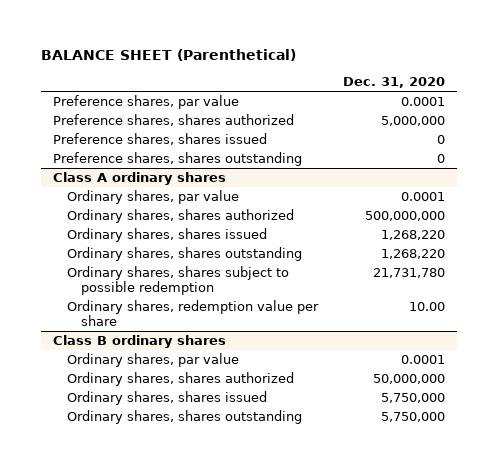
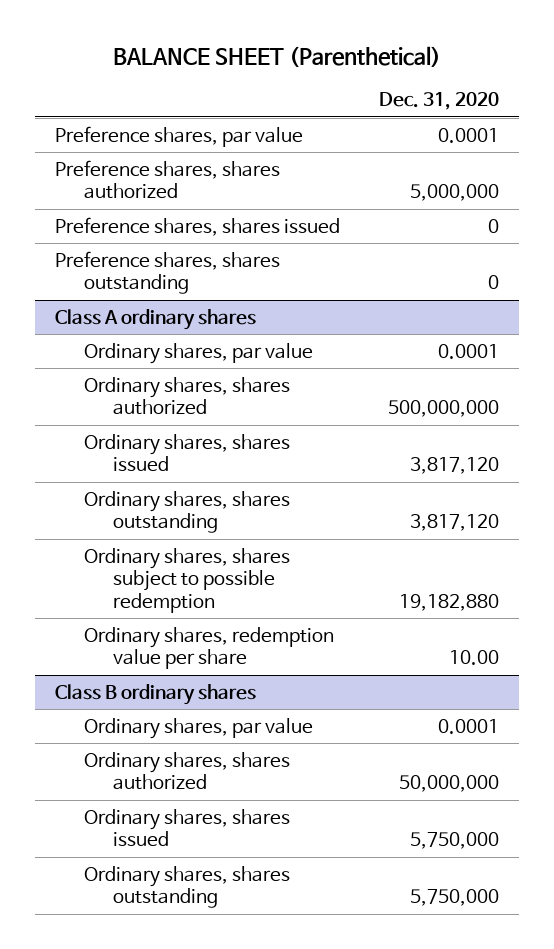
@ Class A ordinary shares
- Ordinary shares, shares issued | 1,268,220
- Ordinary shares, shares outstanding | 1,268,220
- Ordinary shares, shares subject to possible redemption | 21,731,780
+ Ordinary shares, shares issued | 3,817,120
+ Ordinary shares, shares outstanding | 3,817,120
+ Ordinary shares, shares subject to possible redemption | 19,182,880

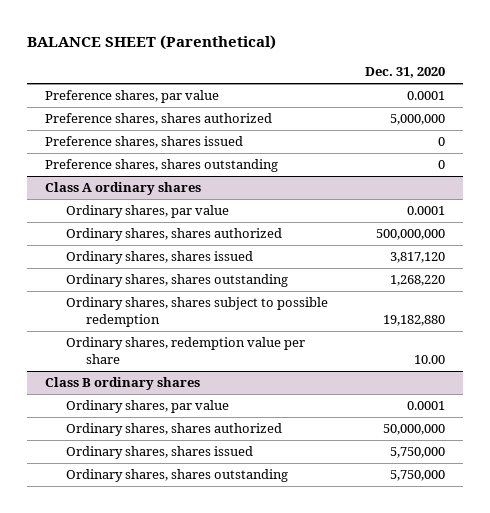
@ Class A ordinary shares
- Ordinary shares, shares outstanding | 3,817,120
+ Ordinary shares, shares outstanding | 1,268,220

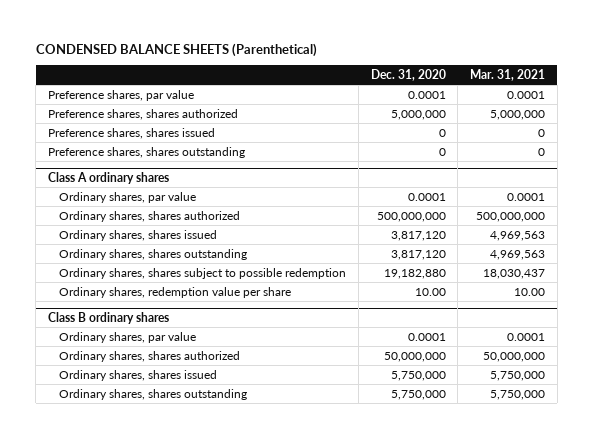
- BALANCE SHEET (Parenthetical)
+ CONDENSED BALANCE SHEETS (Parenthetical)
- | Dec. 31, 2020
+ | Dec. 31, 2020 | Mar. 31, 2021
@ Class A ordinary shares
- Ordinary shares, shares outstanding | 1,268,220
+ Ordinary shares, shares outstanding | 3,817,120 | 4,969,563

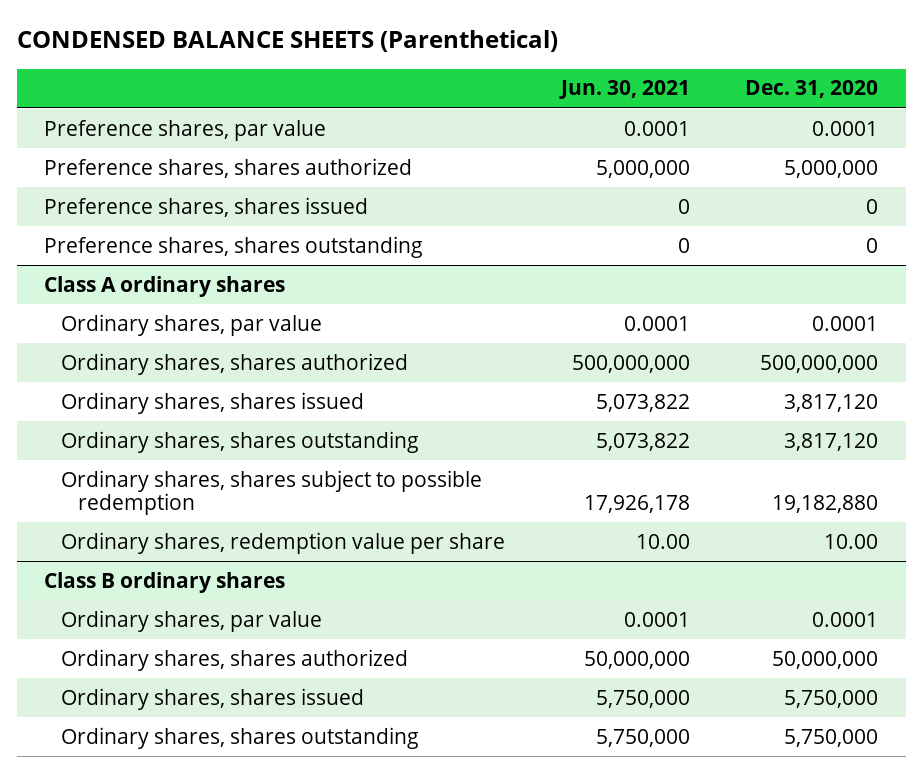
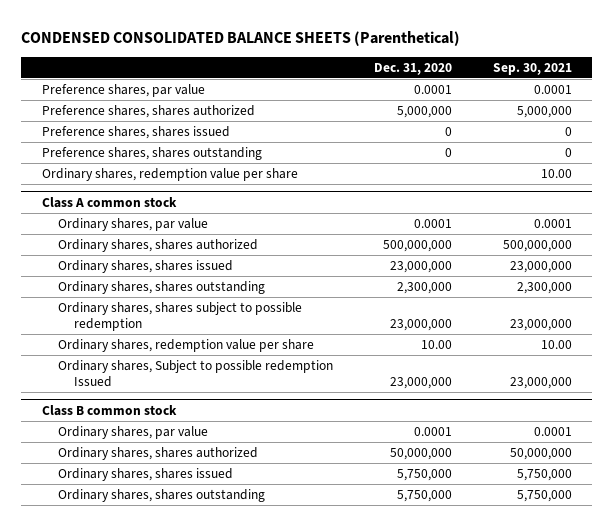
- CONDENSED BALANCE SHEETS (Parenthetical)
+ CONDENSED CONSOLIDATED BALANCE SHEETS (Parenthetical)
- | Jun. 30, 2021 | Dec. 31, 2020
+ | Dec. 31, 2020 | Sep. 30, 2021
- Class A ordinary shares
+ Ordinary shares, redemption value per share | | 10.00
+ Class A common stock
- Ordinary shares, shares issued | 5,073,822 | 3,817,120
- Ordinary shares, shares outstanding | 5,073,822 | 3,817,120
- Ordinary shares, shares subject to possible redemption | 17,926,178 | 19,182,880
+ Ordinary shares, shares issued | 23,000,000 | 23,000,000
+ Ordinary shares, shares outstanding | 2,300,000 | 2,300,000
+ Ordinary shares, shares subject to possible redemption | 23,000,000 | 23,000,000
- Class B ordinary shares
+ Ordinary shares, Subject to possible redemption Issued | 23,000,000 | 23,000,000
+ Class B common stock

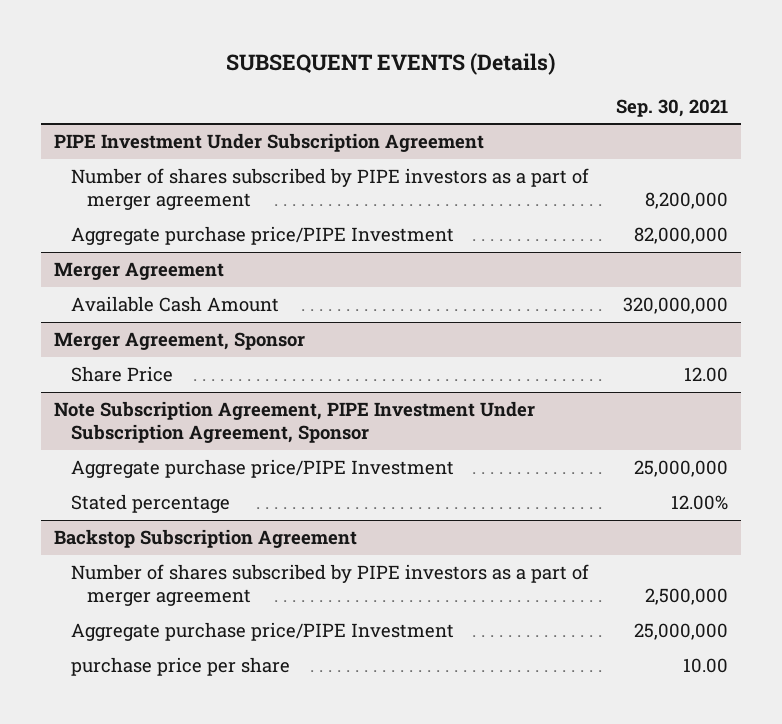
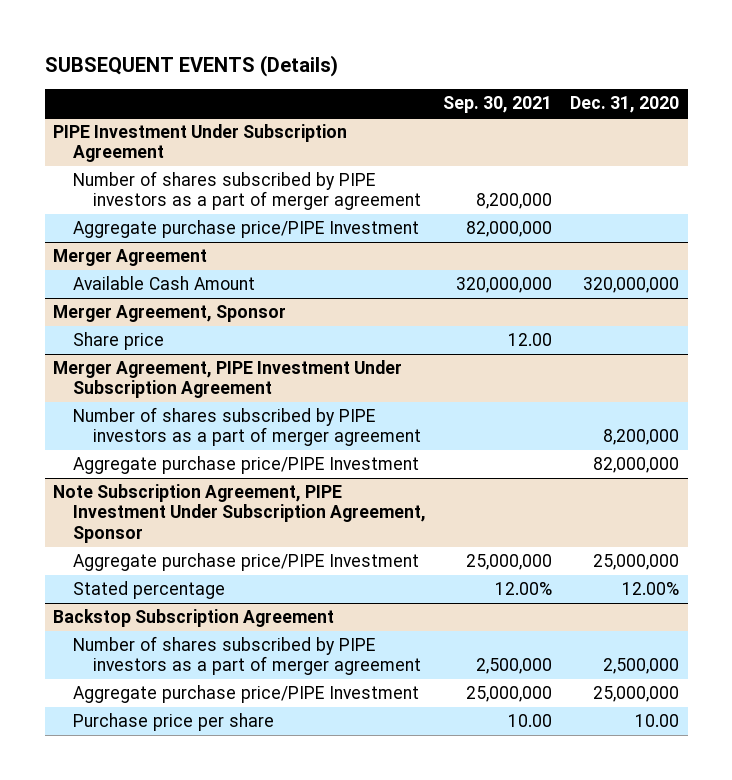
- | Sep. 30, 2021
+ | Sep. 30, 2021 | Dec. 31, 2020
@ Merger Agreement, Sponsor
- Share Price | 12.00
+ Share price | 12.00 |
+ Merger Agreement, PIPE Investment Under Subscription Agreement
+ Number of shares subscribed by PIPE investors as a part of merger agreement | | 8,200,000
+ Aggregate purchase price/PIPE Investment | | 82,000,000
@ Backstop Subscription Agreement
- purchase price per share | 10.00
+ Purchase price per share | 10.00 | 10.00

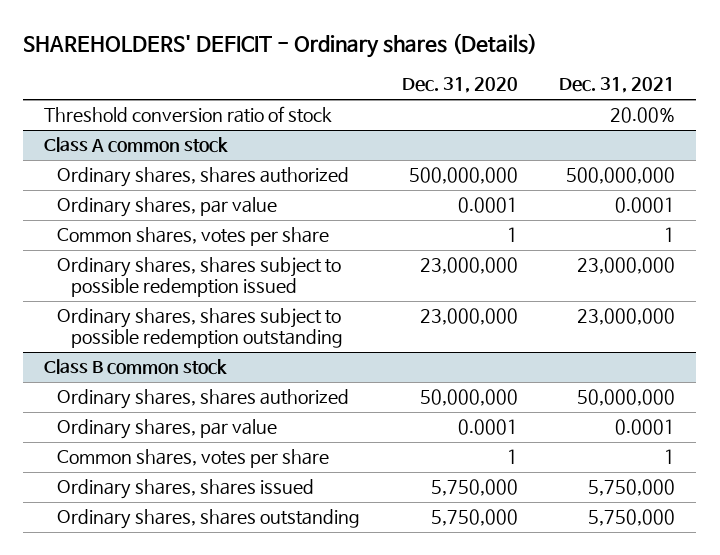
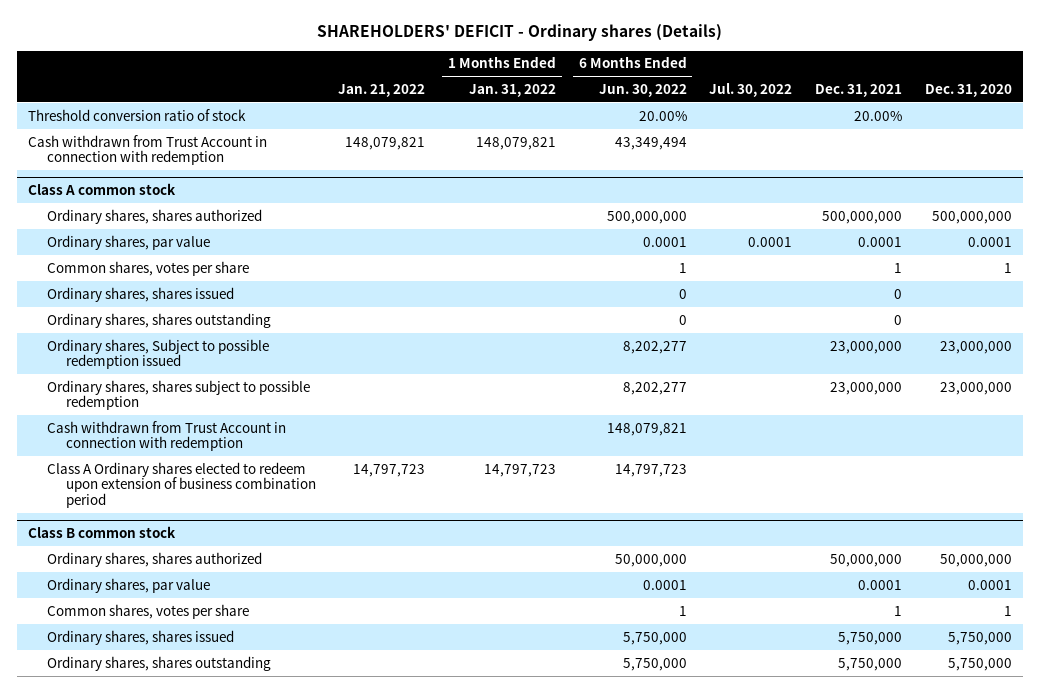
- | Dec. 31, 2020 | Dec. 31, 2021
+ | Jan. 21, 2022 | 1 Months Ended Jan. 31, 2022 | 6 Months Ended Jun. 30, 2022 | Jul. 30, 2022 | Dec. 31, 2021 | Dec. 31, 2020
+ Cash withdrawn from Trust Account in connection with redemption | 148,079,821 | 148,079,821 | 43,349,494 | | |
@ Class A common stock
- Ordinary shares, shares subject to possible redemption issued | 23,000,000 | 23,000,000
- Ordinary shares, shares subject to possible redemption outstanding | 23,000,000 | 23,000,000
+ Ordinary shares, shares issued | | | 0 | | 0 |
+ Ordinary shares, shares outstanding | | | 0 | | 0 |
+ Ordinary shares, Subject to possible redemption issued | | | 8,202,277 | | 23,000,000 | 23,000,000
+ Ordinary shares, shares subject to possible redemption | | | 8,202,277 | | 23,000,000 | 23,000,000
+ Cash withdrawn from Trust Account in connection with redemption | | | 148,079,821 | | |
+ Class A Ordinary shares elected to redeem upon extension of business combination period | 14,797,723 | 14,797,723 | 14,797,723 | | |

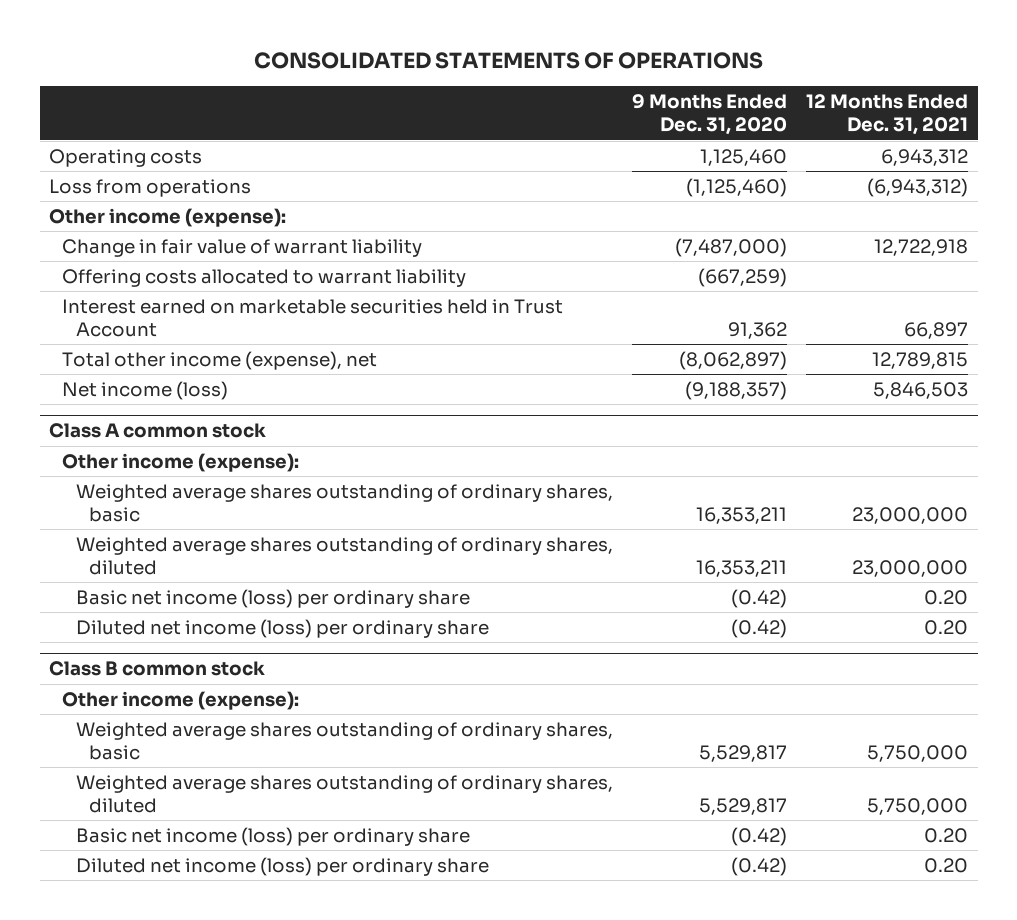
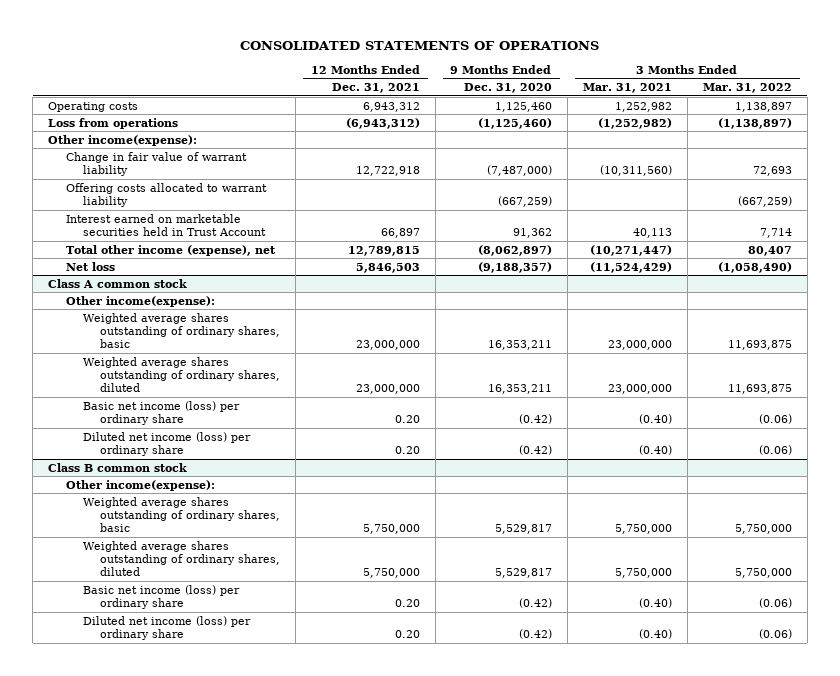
- | 9 Months Ended Dec. 31, 2020 | 12 Months Ended Dec. 31, 2021
+ | 12 Months Ended Dec. 31, 2021 | 9 Months Ended Dec. 31, 2020 | 3 Months Ended Mar. 31, 2021 | 3 Months Ended Mar. 31, 2022
- Other income (expense):
+ Other income(expense):
- Net income (loss) | (9,188,357) | 5,846,503
+ Net loss | 5,846,503 | (9,188,357) | (11,524,429) | (1,058,490)
@ Class A common stock
- Other income (expense):
+ Other income(expense):
@ Class B common stock
- Other income (expense):
+ Other income(expense):

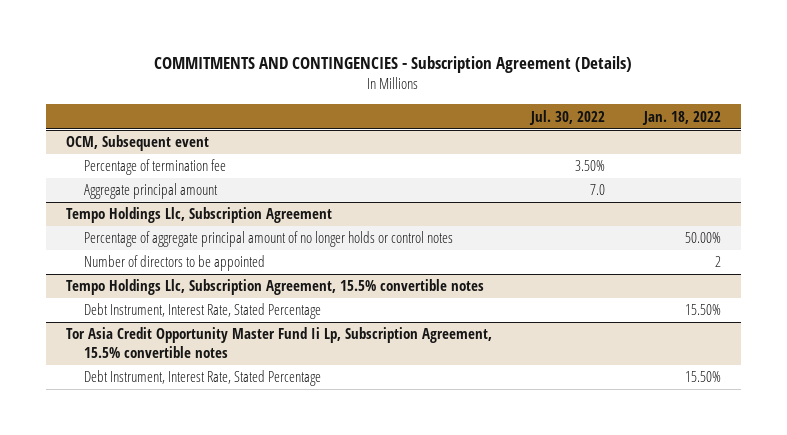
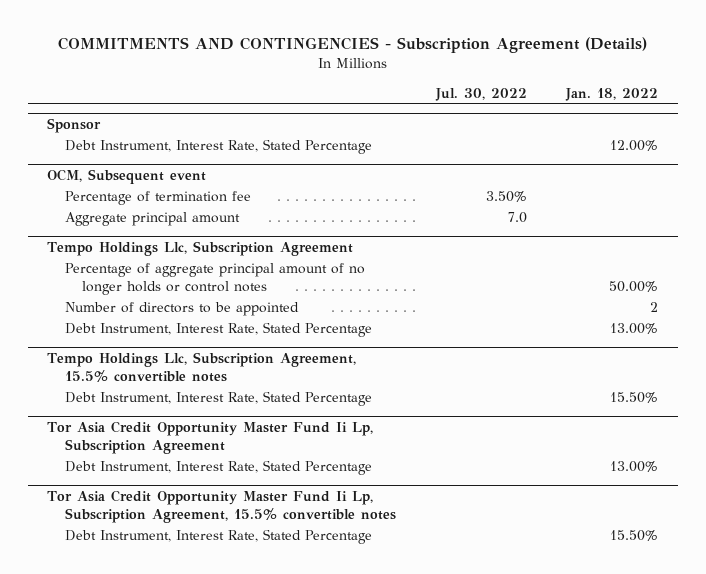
+ Sponsor
+ Debt Instrument, Interest Rate, Stated Percentage | | 12.00%
@ Tempo Holdings Llc, Subscription Agreement
+ Debt Instrument, Interest Rate, Stated Percentage | | 13.00%
+ Tor Asia Credit Opportunity Master Fund Ii Lp, Subscription Agreement
+ Debt Instrument, Interest Rate, Stated Percentage | | 13.00%

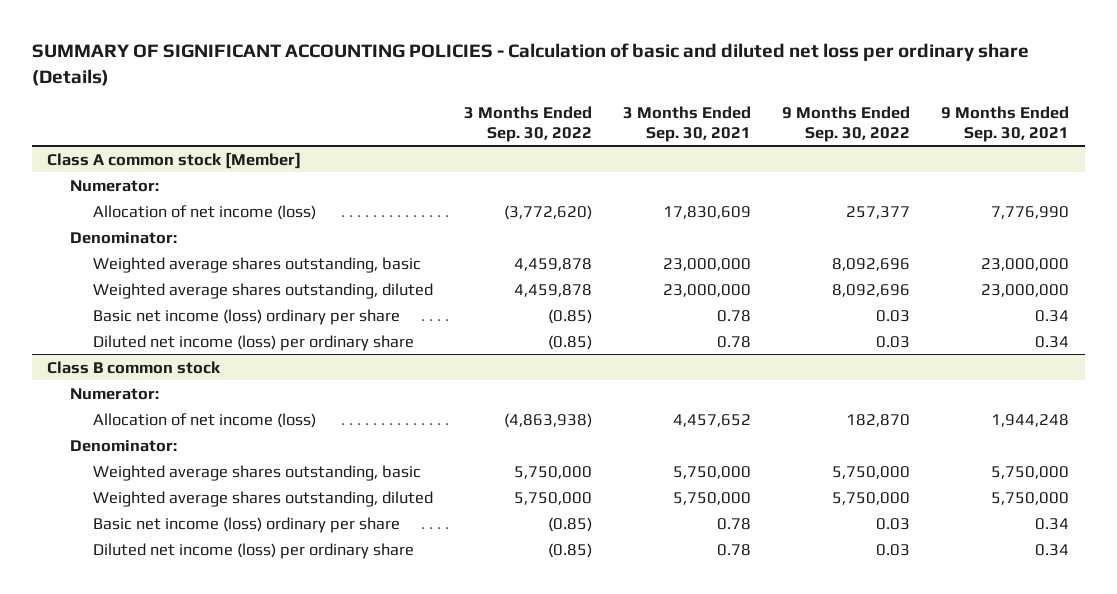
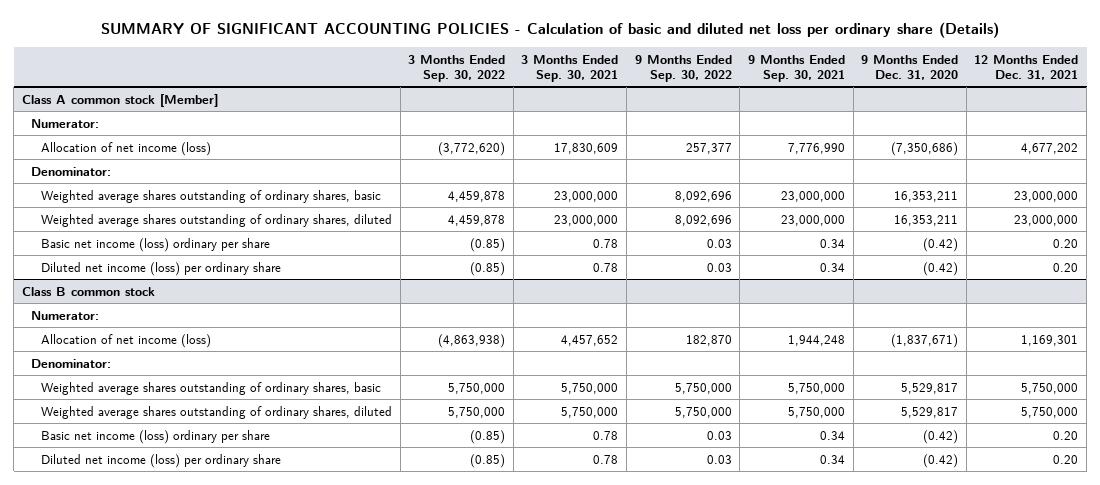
- | 3 Months Ended Sep. 30, 2022 | 3 Months Ended Sep. 30, 2021 | 9 Months Ended Sep. 30, 2022 | 9 Months Ended Sep. 30, 2021
+ | 3 Months Ended Sep. 30, 2022 | 3 Months Ended Sep. 30, 2021 | 9 Months Ended Sep. 30, 2022 | 9 Months Ended Sep. 30, 2021 | 9 Months Ended Dec. 31, 2020 | 12 Months Ended Dec. 31, 2021
@ Class A common stock [Member]
- Weighted average shares outstanding, basic | 4,459,878 | 23,000,000 | 8,092,696 | 23,000,000
- Weighted average shares outstanding, diluted | 4,459,878 | 23,000,000 | 8,092,696 | 23,000,000
+ Weighted average shares outstanding of ordinary shares, basic | 4,459,878 | 23,000,000 | 8,092,696 | 23,000,000 | 16,353,211 | 23,000,000
+ Weighted average shares outstanding of ordinary shares, diluted | 4,459,878 | 23,000,000 | 8,092,696 | 23,000,000 | 16,353,211 | 23,000,000
@ Class B common stock
- Weighted average shares outstanding, basic | 5,750,000 | 5,750,000 | 5,750,000 | 5,750,000
- Weighted average shares outstanding, diluted | 5,750,000 | 5,750,000 | 5,750,000 | 5,750,000
+ Weighted average shares outstanding of ordinary shares, basic | 5,750,000 | 5,750,000 | 5,750,000 | 5,750,000 | 5,529,817 | 5,750,000
+ Weighted average shares outstanding of ordinary shares, diluted | 5,750,000 | 5,750,000 | 5,750,000 | 5,750,000 | 5,529,817 | 5,750,000

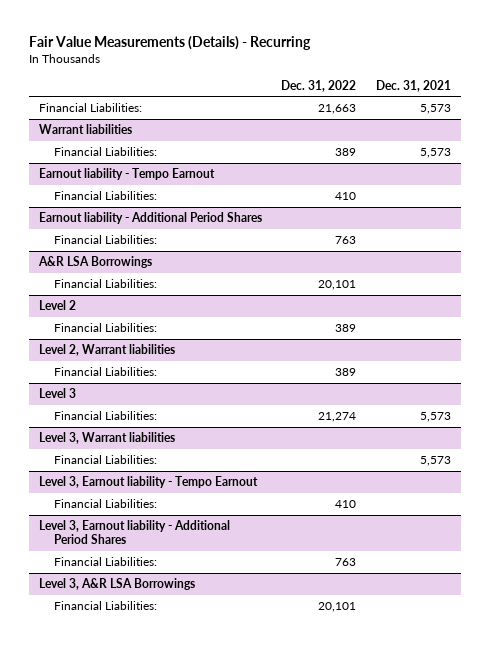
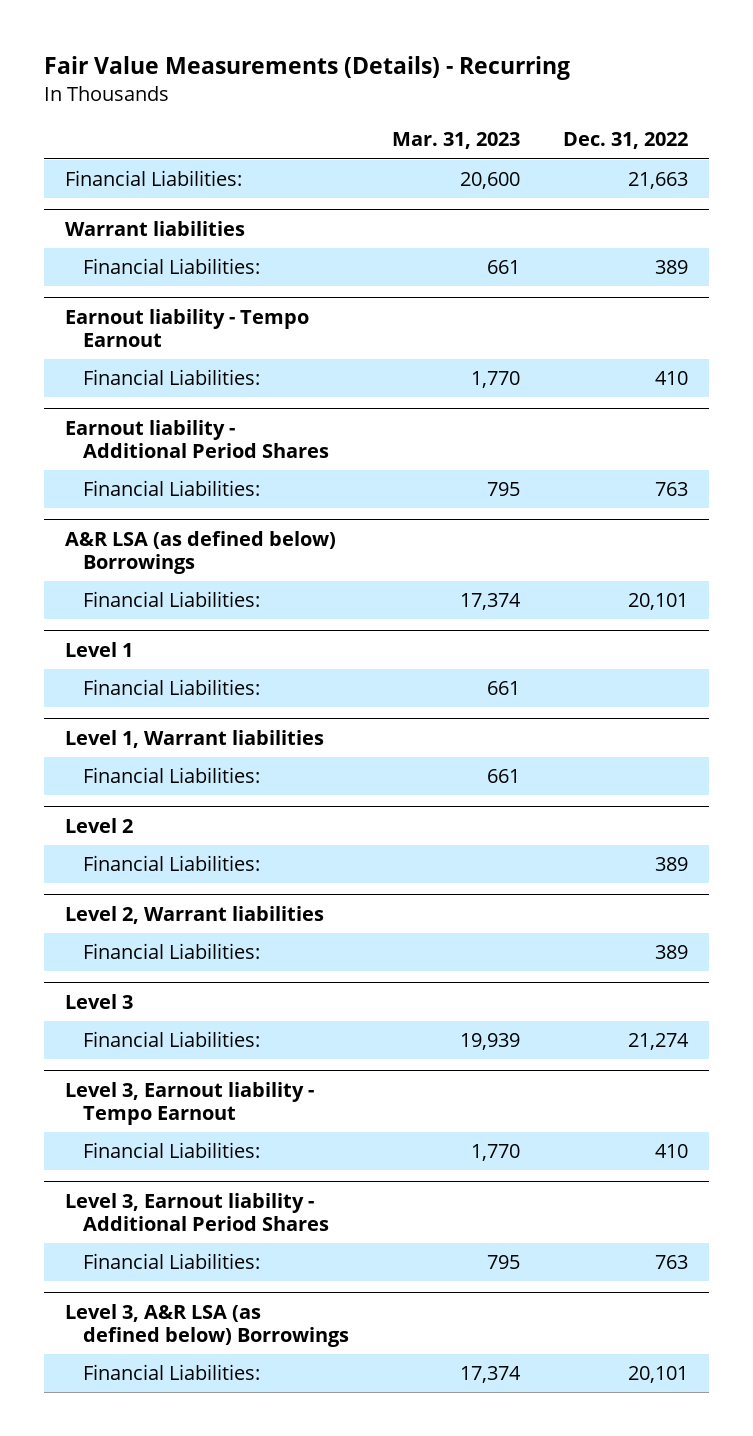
- | Dec. 31, 2022 | Dec. 31, 2021
+ | Mar. 31, 2023 | Dec. 31, 2022
- A&R LSA Borrowings
+ A&R LSA (as defined below) Borrowings
+ Level 1
+ Financial Liabilities: | 661 |
+ Level 1, Warrant liabilities
+ Financial Liabilities: | 661 |
- Level 3, Warrant liabilities
- Financial Liabilities: | | 5,573
- Level 3, A&R LSA Borrowings
+ Level 3, A&R LSA (as defined below) Borrowings

